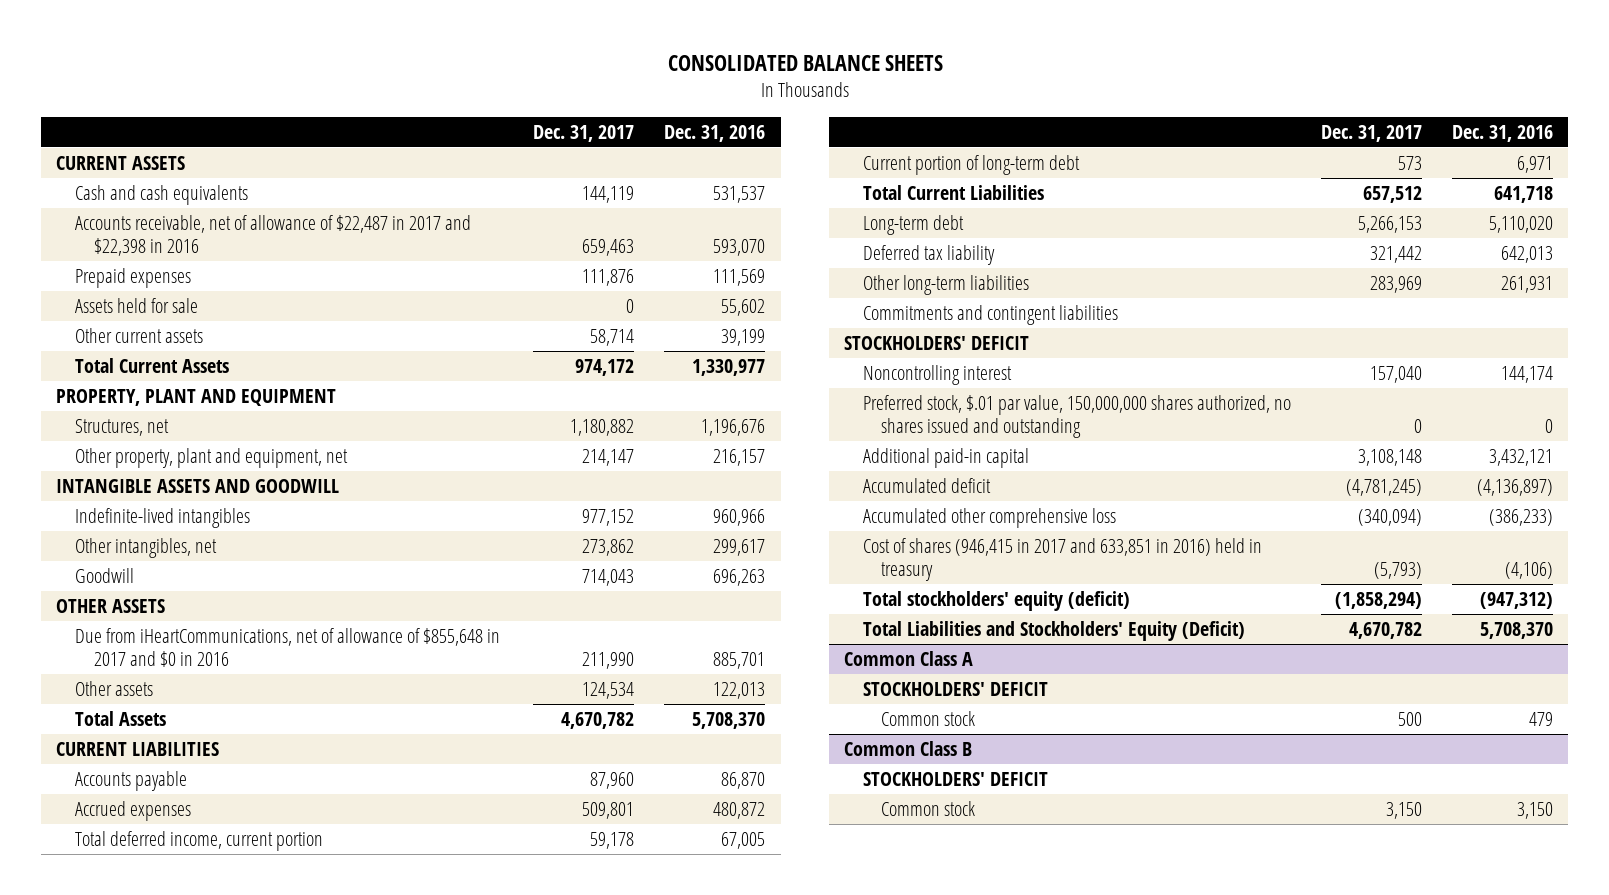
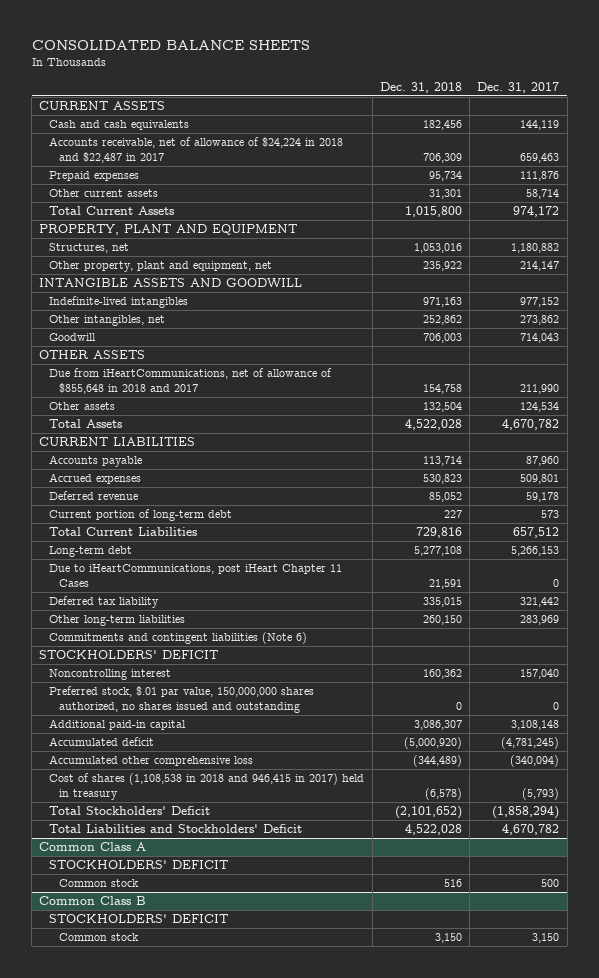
- | Dec. 31, 2017 | Dec. 31, 2016
+ | Dec. 31, 2018 | Dec. 31, 2017
- Accounts receivable, net of allowance of $22,487 in 2017 and $22,398 in 2016 | 659,463 | 593,070
+ Accounts receivable, net of allowance of $24,224 in 2018 and $22,487 in 2017 | 706,309 | 659,463
- Assets held for sale | 0 | 55,602
- Due from iHeartCommunications, net of allowance of $855,648 in 2017 and $0 in 2016 | 211,990 | 885,701
+ Due from iHeartCommunications, net of allowance of $855,648 in 2018 and 2017 | 154,758 | 211,990
- Total deferred income, current portion | 59,178 | 67,005
+ Deferred revenue | 85,052 | 59,178
+ Due to iHeartCommunications, post iHeart Chapter 11 Cases | 21,591 | 0
- Commitments and contingent liabilities
+ Commitments and contingent liabilities (Note 6)
- Cost of shares (946,415 in 2017 and 633,851 in 2016) held in treasury | (5,793) | (4,106)
- Total stockholders' equity (deficit) | (1,858,294) | (947,312)
- Total Liabilities and Stockholders' Equity (Deficit) | 4,670,782 | 5,708,370
+ Cost of shares (1,108,538 in 2018 and 946,415 in 2017) held in treasury | (6,578) | (5,793)
+ Total Stockholders' Deficit | (2,101,652) | (1,858,294)
+ Total Liabilities and Stockholders' Deficit | 4,522,028 | 4,670,782

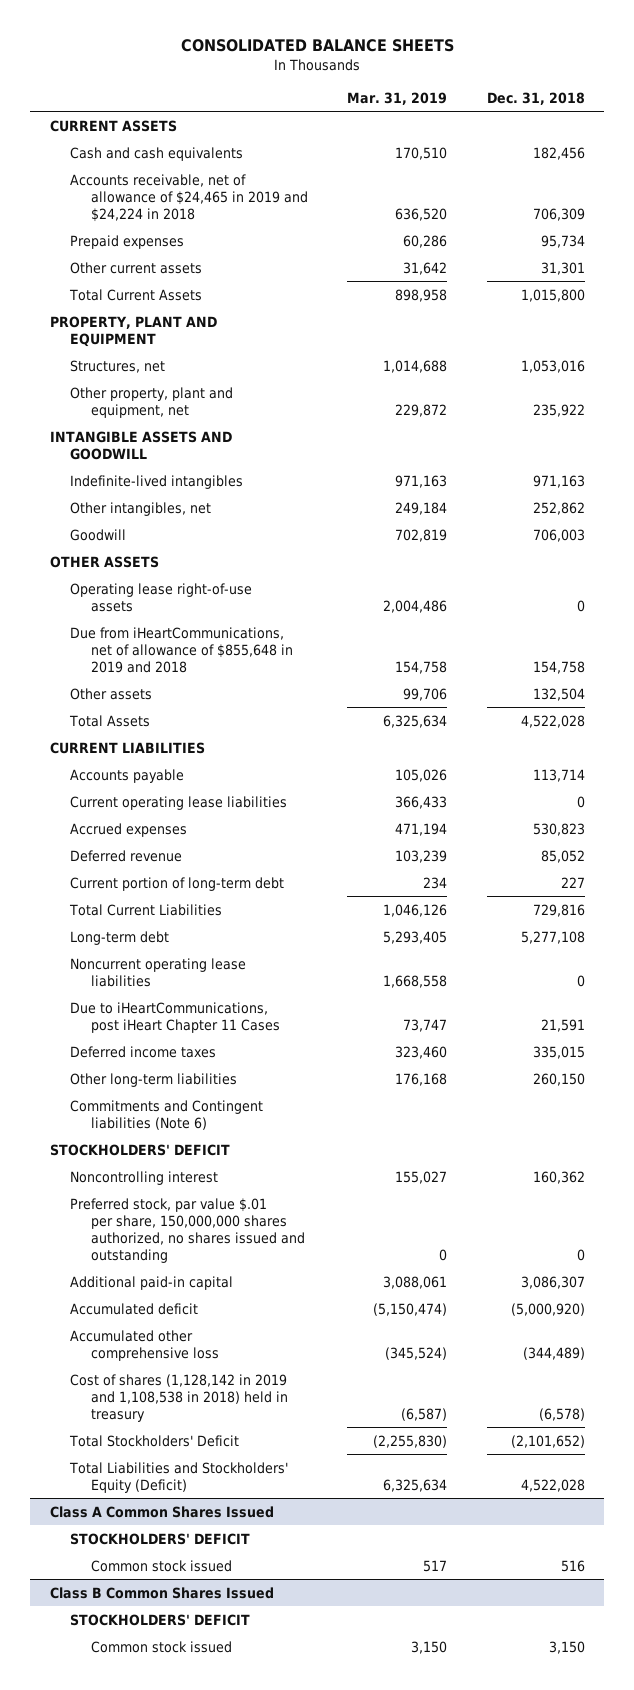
- | Dec. 31, 2018 | Dec. 31, 2017
+ | Mar. 31, 2019 | Dec. 31, 2018
- Accounts receivable, net of allowance of $24,224 in 2018 and $22,487 in 2017 | 706,309 | 659,463
+ Accounts receivable, net of allowance of $24,465 in 2019 and $24,224 in 2018 | 636,520 | 706,309
- Due from iHeartCommunications, net of allowance of $855,648 in 2018 and 2017 | 154,758 | 211,990
+ Operating lease right-of-use assets | 2,004,486 | 0
+ Due from iHeartCommunications, net of allowance of $855,648 in 2019 and 2018 | 154,758 | 154,758
+ Current operating lease liabilities | 366,433 | 0
+ Noncurrent operating lease liabilities | 1,668,558 | 0
- Deferred tax liability | 335,015 | 321,442
+ Deferred income taxes | 323,460 | 335,015
- Commitments and contingent liabilities (Note 6)
+ Commitments and Contingent liabilities (Note 6)
- Preferred stock, $.01 par value, 150,000,000 shares authorized, no shares issued and outstanding | 0 | 0
+ Preferred stock, par value $.01 per share, 150,000,000 shares authorized, no shares issued and outstanding | 0 | 0
- Cost of shares (1,108,538 in 2018 and 946,415 in 2017) held in treasury | (6,578) | (5,793)
+ Cost of shares (1,128,142 in 2019 and 1,108,538 in 2018) held in treasury | (6,587) | (6,578)
- Total Liabilities and Stockholders' Deficit | 4,522,028 | 4,670,782
- Common Class A
+ Total Liabilities and Stockholders' Equity (Deficit) | 6,325,634 | 4,522,028
+ Class A Common Shares Issued
- Common stock | 516 | 500
- Common Class B
+ Common stock issued | 517 | 516
+ Class B Common Shares Issued
- Common stock | 3,150 | 3,150
+ Common stock issued | 3,150 | 3,150

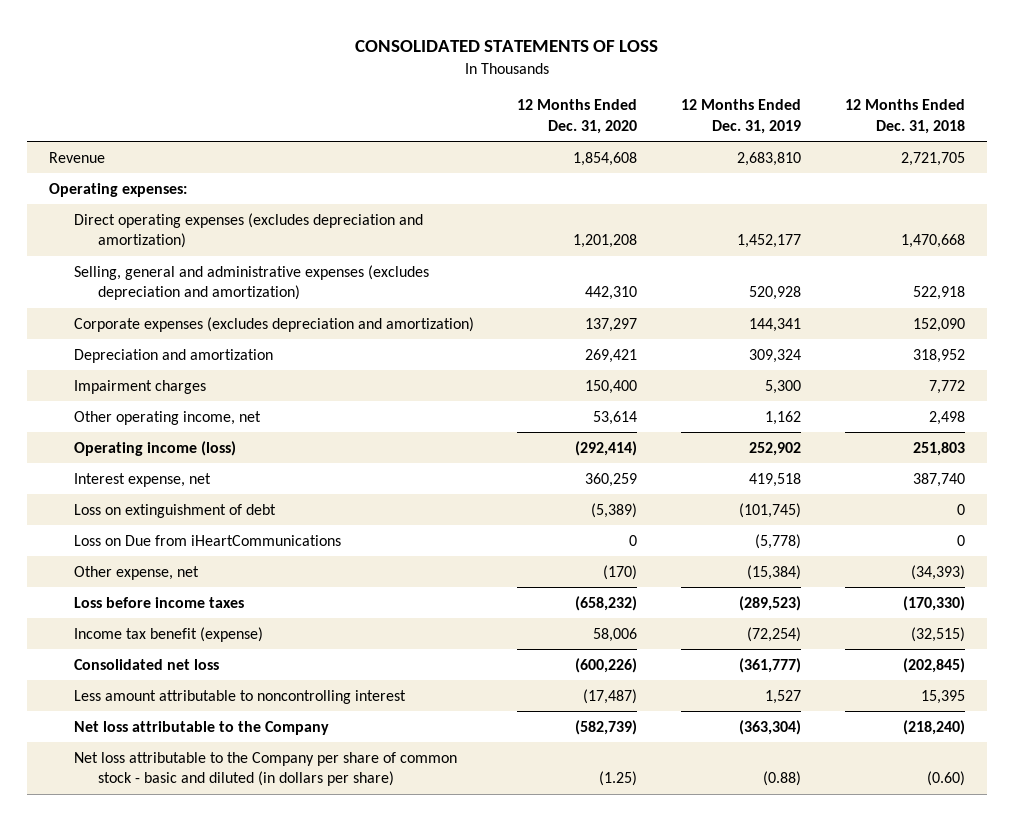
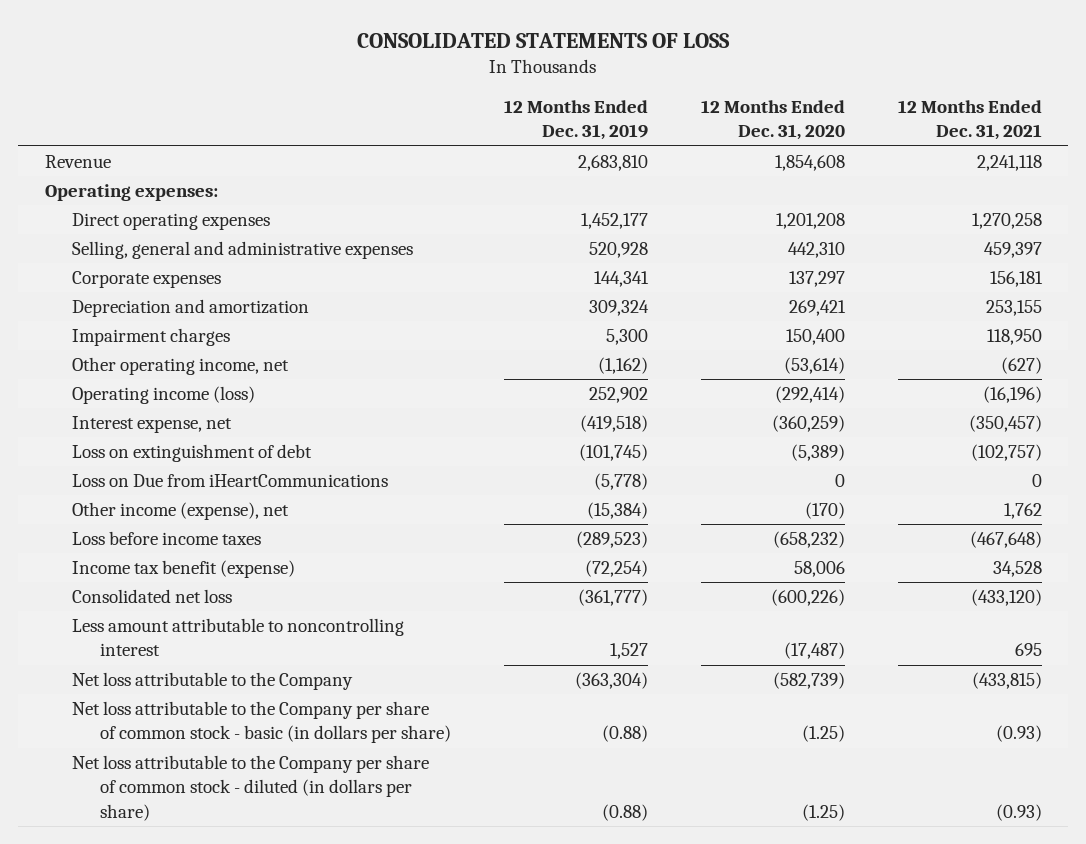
- | 12 Months Ended Dec. 31, 2020 | 12 Months Ended Dec. 31, 2019 | 12 Months Ended Dec. 31, 2018
+ | 12 Months Ended Dec. 31, 2019 | 12 Months Ended Dec. 31, 2020 | 12 Months Ended Dec. 31, 2021
- Direct operating expenses (excludes depreciation and amortization) | 1,201,208 | 1,452,177 | 1,470,668
- Selling, general and administrative expenses (excludes depreciation and amortization) | 442,310 | 520,928 | 522,918
- Corporate expenses (excludes depreciation and amortization) | 137,297 | 144,341 | 152,090
+ Direct operating expenses | 1,452,177 | 1,201,208 | 1,270,258
+ Selling, general and administrative expenses | 520,928 | 442,310 | 459,397
+ Corporate expenses | 144,341 | 137,297 | 156,181
- Other operating income, net | 53,614 | 1,162 | 2,498
+ Other operating income, net | (1,162) | (53,614) | (627)
- Interest expense, net | 360,259 | 419,518 | 387,740
+ Interest expense, net | (419,518) | (360,259) | (350,457)
- Other expense, net | (170) | (15,384) | (34,393)
+ Other income (expense), net | (15,384) | (170) | 1,762
- Net loss attributable to the Company per share of common stock - basic and diluted (in dollars per share) | (1.25) | (0.88) | (0.60)
+ Net loss attributable to the Company per share of common stock - basic (in dollars per share) | (0.88) | (1.25) | (0.93)
+ Net loss attributable to the Company per share of common stock - diluted (in dollars per share) | (0.88) | (1.25) | (0.93)

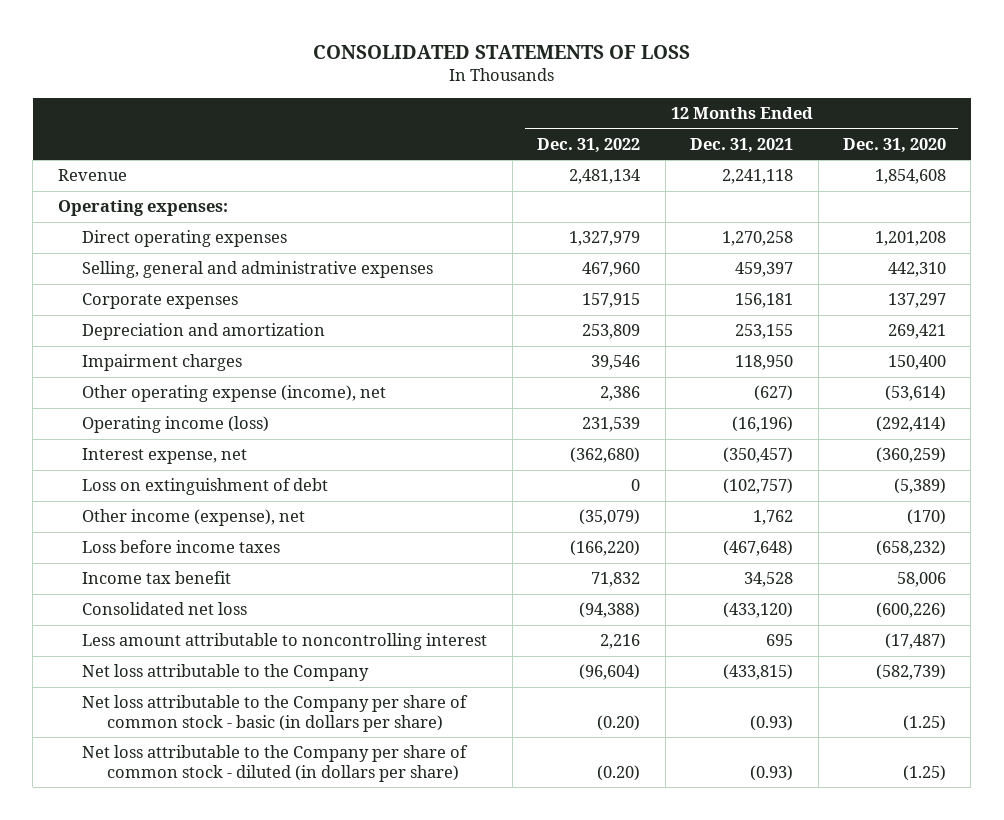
- | 12 Months Ended Dec. 31, 2019 | 12 Months Ended Dec. 31, 2020 | 12 Months Ended Dec. 31, 2021
+ | 12 Months Ended Dec. 31, 2022 | 12 Months Ended Dec. 31, 2021 | 12 Months Ended Dec. 31, 2020
- Other operating income, net | (1,162) | (53,614) | (627)
+ Other operating expense (income), net | 2,386 | (627) | (53,614)
- Loss on Due from iHeartCommunications | (5,778) | 0 | 0
- Income tax benefit (expense) | (72,254) | 58,006 | 34,528
+ Income tax benefit | 71,832 | 34,528 | 58,006

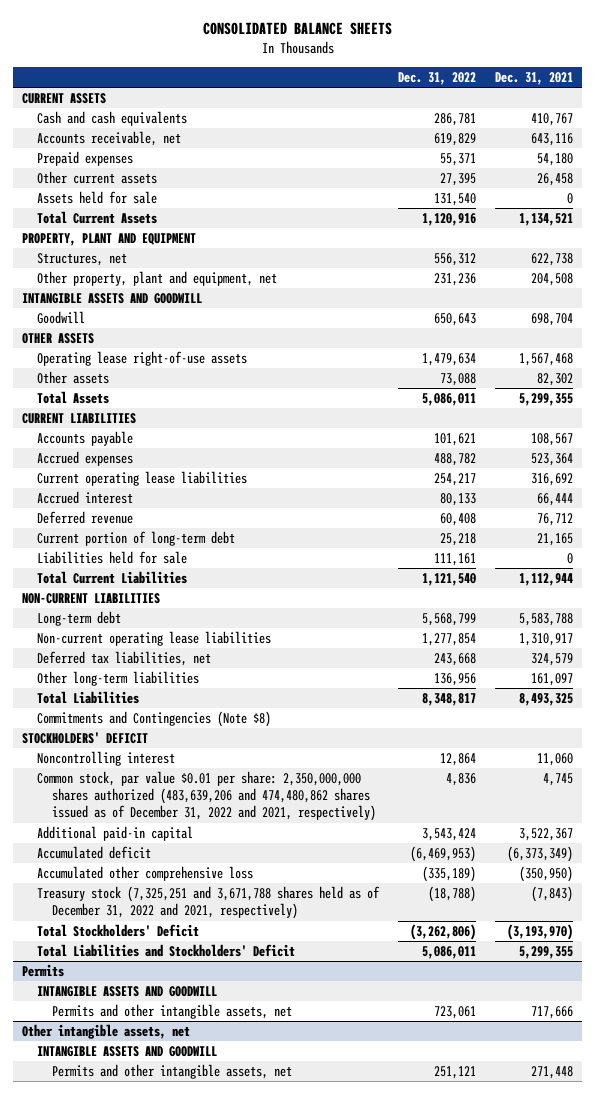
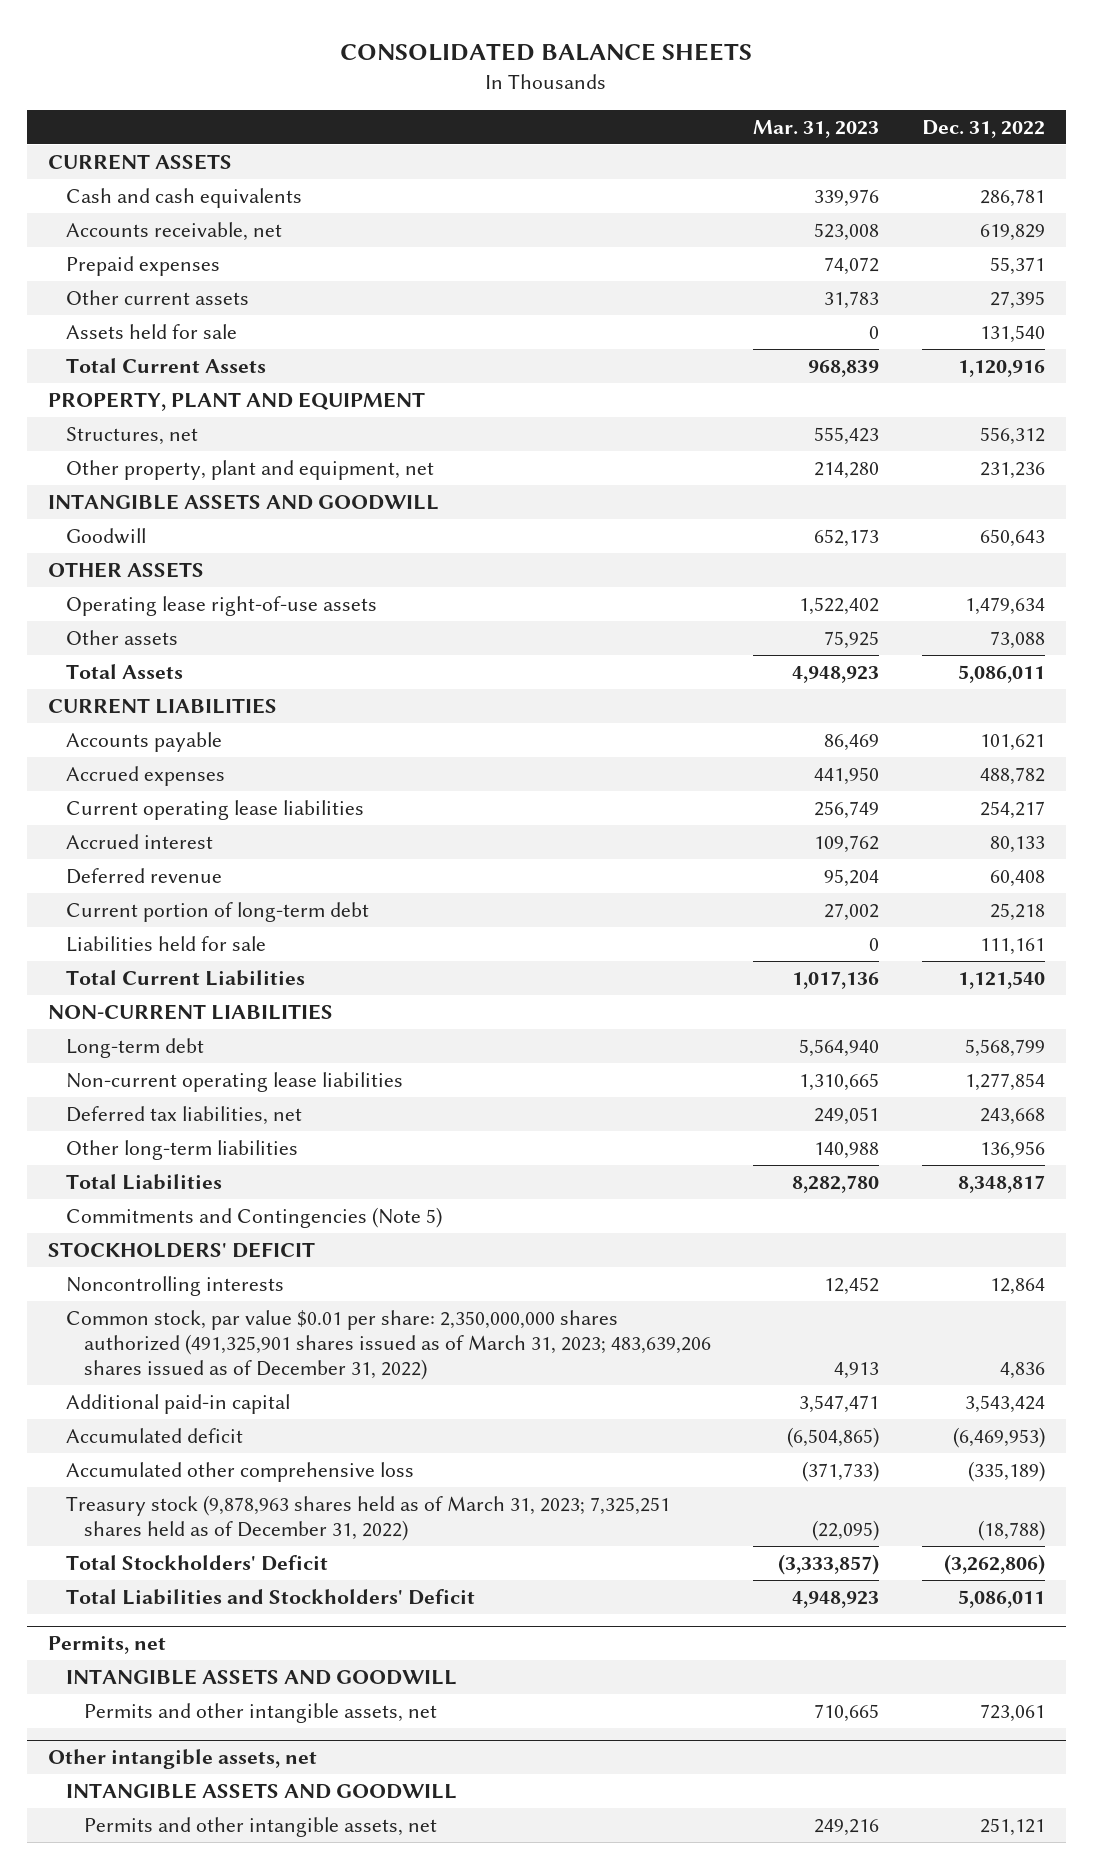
- | Dec. 31, 2022 | Dec. 31, 2021
+ | Mar. 31, 2023 | Dec. 31, 2022
- Commitments and Contingencies (Note $8)
+ Commitments and Contingencies (Note 5)
- Noncontrolling interest | 12,864 | 11,060
- Common stock, par value $0.01 per share: 2,350,000,000 shares authorized (483,639,206 and 474,480,862 shares issued as of December 31, 2022 and 2021, respectively) | 4,836 | 4,745
+ Noncontrolling interests | 12,452 | 12,864
+ Common stock, par value $0.01 per share: 2,350,000,000 shares authorized (491,325,901 shares issued as of March 31, 2023; 483,639,206 shares issued as of December 31, 2022) | 4,913 | 4,836
- Treasury stock (7,325,251 and 3,671,788 shares held as of December 31, 2022 and 2021, respectively) | (18,788) | (7,843)
+ Treasury stock (9,878,963 shares held as of March 31, 2023; 7,325,251 shares held as of December 31, 2022) | (22,095) | (18,788)
- Permits
+ Permits, net

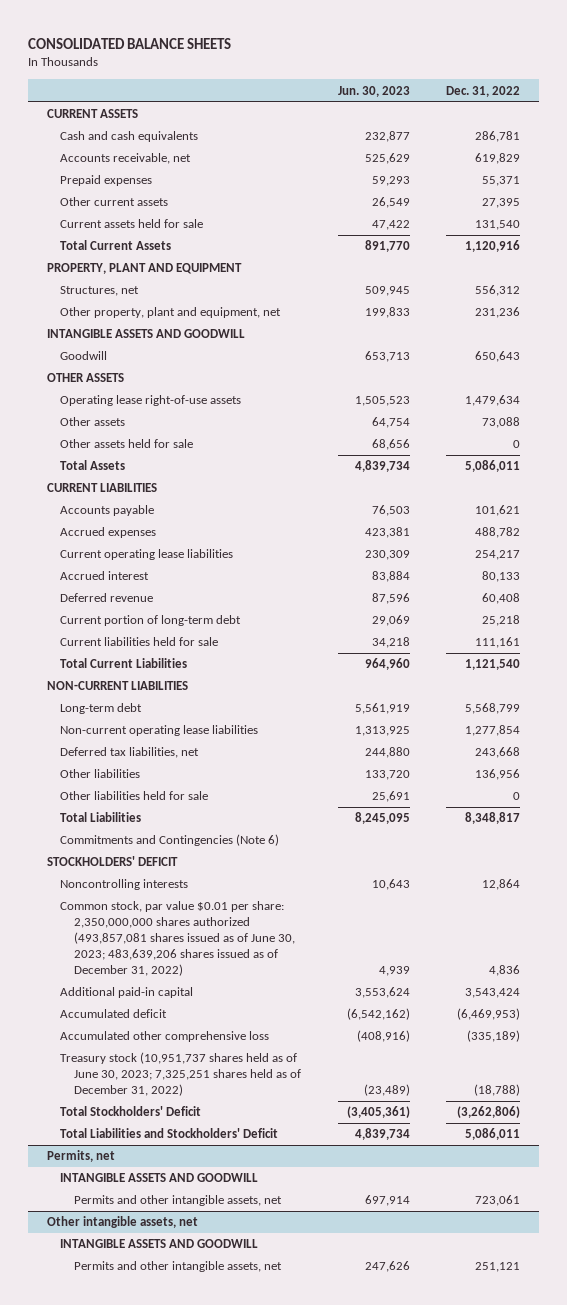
- | Mar. 31, 2023 | Dec. 31, 2022
+ | Jun. 30, 2023 | Dec. 31, 2022
- Assets held for sale | 0 | 131,540
+ Current assets held for sale | 47,422 | 131,540
+ Other assets held for sale | 68,656 | 0
- Liabilities held for sale | 0 | 111,161
+ Current liabilities held for sale | 34,218 | 111,161
- Other long-term liabilities | 140,988 | 136,956
+ Other liabilities | 133,720 | 136,956
+ Other liabilities held for sale | 25,691 | 0
- Commitments and Contingencies (Note 5)
+ Commitments and Contingencies (Note 6)
- Common stock, par value $0.01 per share: 2,350,000,000 shares authorized (491,325,901 shares issued as of March 31, 2023; 483,639,206 shares issued as of December 31, 2022) | 4,913 | 4,836
+ Common stock, par value $0.01 per share: 2,350,000,000 shares authorized (493,857,081 shares issued as of June 30, 2023; 483,639,206 shares issued as of December 31, 2022) | 4,939 | 4,836
- Treasury stock (9,878,963 shares held as of March 31, 2023; 7,325,251 shares held as of December 31, 2022) | (22,095) | (18,788)
+ Treasury stock (10,951,737 shares held as of June 30, 2023; 7,325,251 shares held as of December 31, 2022) | (23,489) | (18,788)

